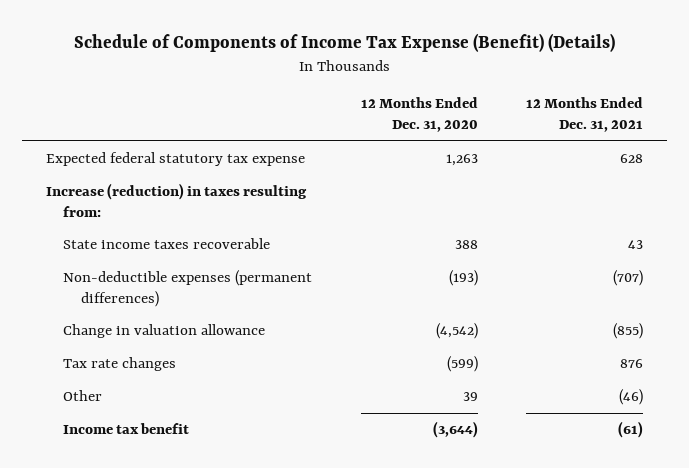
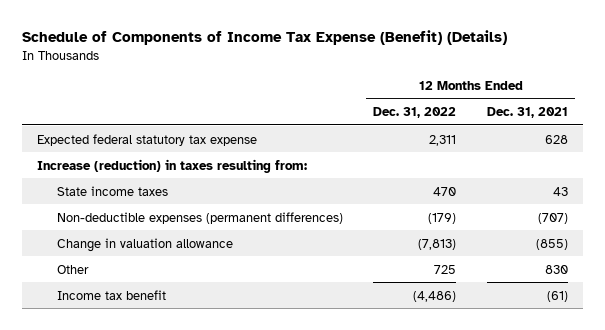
- | 12 Months Ended Dec. 31, 2020 | 12 Months Ended Dec. 31, 2021
+ | 12 Months Ended Dec. 31, 2022 | 12 Months Ended Dec. 31, 2021
- State income taxes recoverable | 388 | 43
+ State income taxes | 470 | 43
- Tax rate changes | (599) | 876
- Other | 39 | (46)
+ Other | 725 | 830

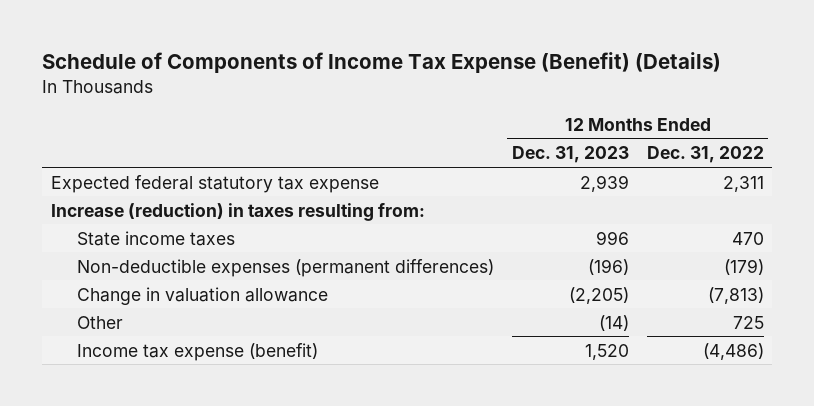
- | 12 Months Ended Dec. 31, 2022 | 12 Months Ended Dec. 31, 2021
+ | 12 Months Ended Dec. 31, 2023 | 12 Months Ended Dec. 31, 2022
- Income tax benefit | (4,486) | (61)
+ Income tax expense (benefit) | 1,520 | (4,486)

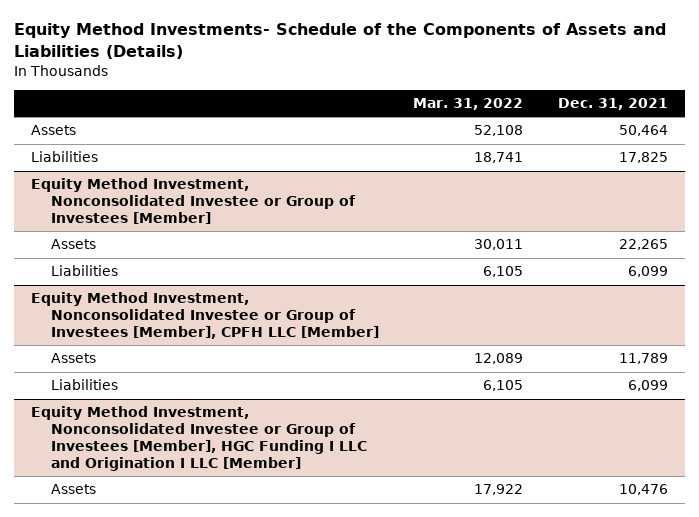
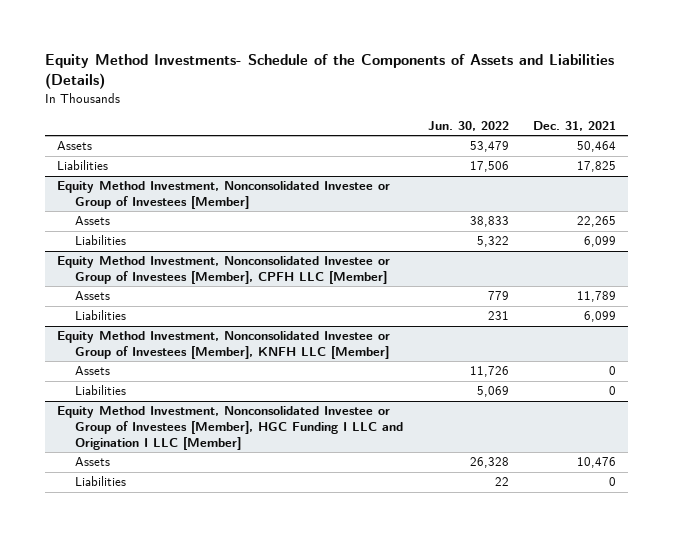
- | Mar. 31, 2022 | Dec. 31, 2021
+ | Jun. 30, 2022 | Dec. 31, 2021
+ Equity Method Investment, Nonconsolidated Investee or Group of Investees [Member], KNFH LLC [Member]
+ Assets | 11,726 | 0
+ Liabilities | 5,069 | 0
@ Equity Method Investment, Nonconsolidated Investee or Group of Investees [Member], HGC Funding I LLC and Origination I LLC [Member]
+ Liabilities | 22 | 0

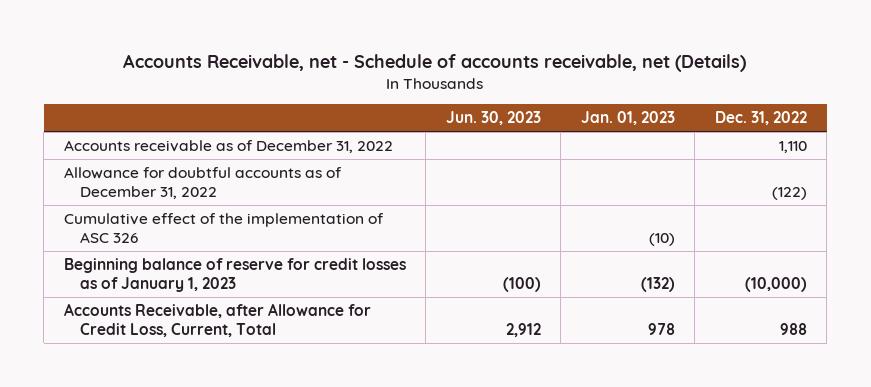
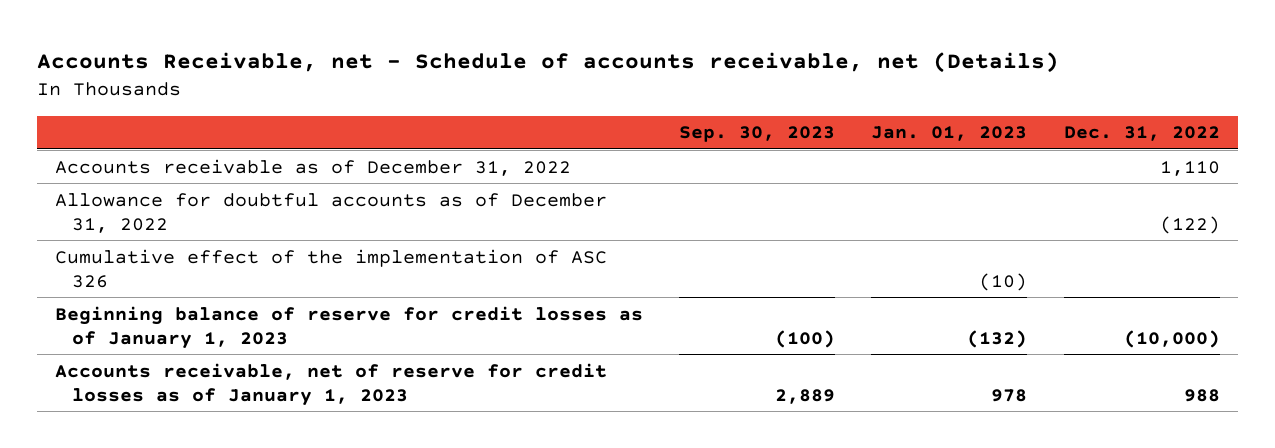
- | Jun. 30, 2023 | Jan. 01, 2023 | Dec. 31, 2022
+ | Sep. 30, 2023 | Jan. 01, 2023 | Dec. 31, 2022
- Accounts Receivable, after Allowance for Credit Loss, Current, Total | 2,912 | 978 | 988
+ Accounts receivable, net of reserve for credit losses as of January 1, 2023 | 2,889 | 978 | 988

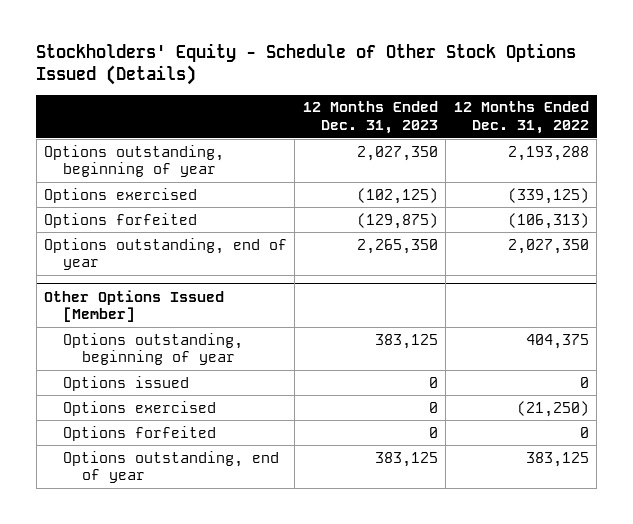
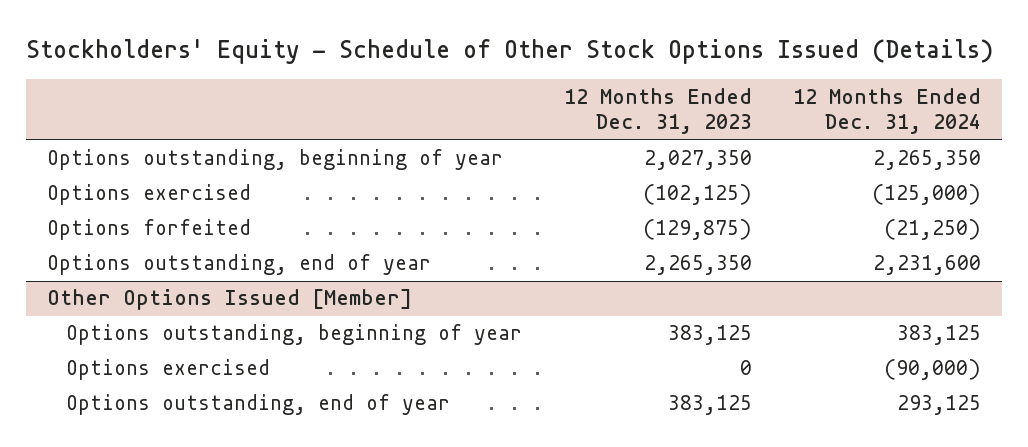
- | 12 Months Ended Dec. 31, 2023 | 12 Months Ended Dec. 31, 2022
+ | 12 Months Ended Dec. 31, 2023 | 12 Months Ended Dec. 31, 2024
@ Other Options Issued [Member]
- Options issued | 0 | 0
- Options forfeited | 0 | 0

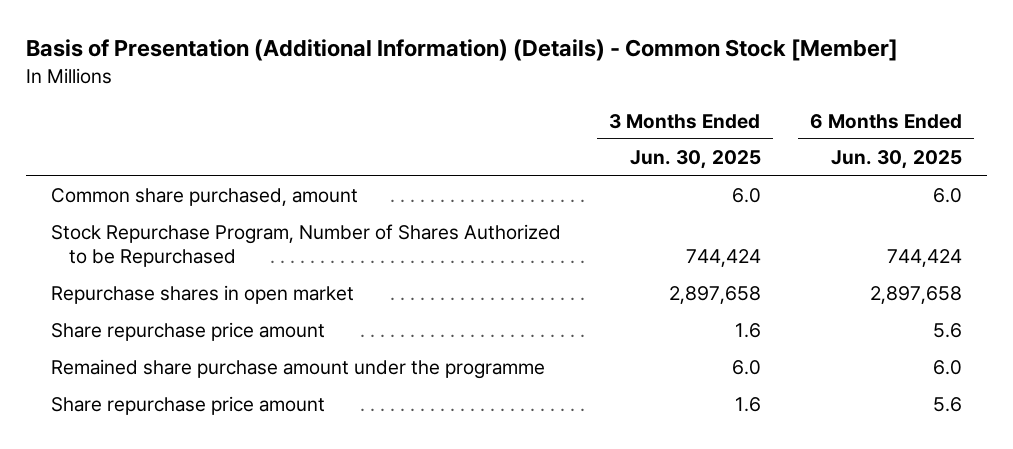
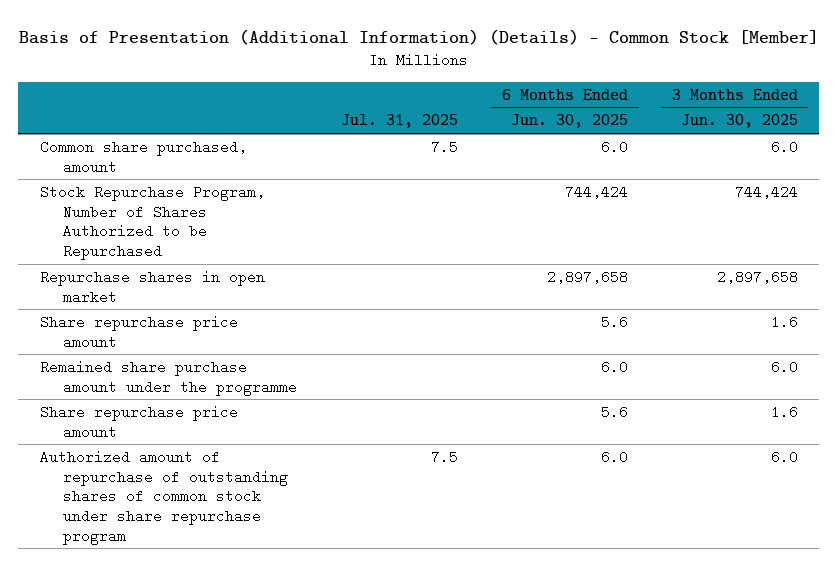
- | 3 Months Ended Jun. 30, 2025 | 6 Months Ended Jun. 30, 2025
+ | Jul. 31, 2025 | 6 Months Ended Jun. 30, 2025 | 3 Months Ended Jun. 30, 2025
+ Authorized amount of repurchase of outstanding shares of common stock under share repurchase program | 7.5 | 6.0 | 6.0

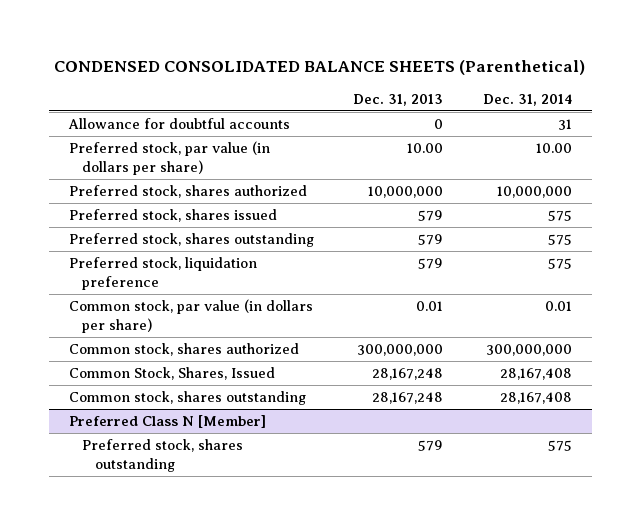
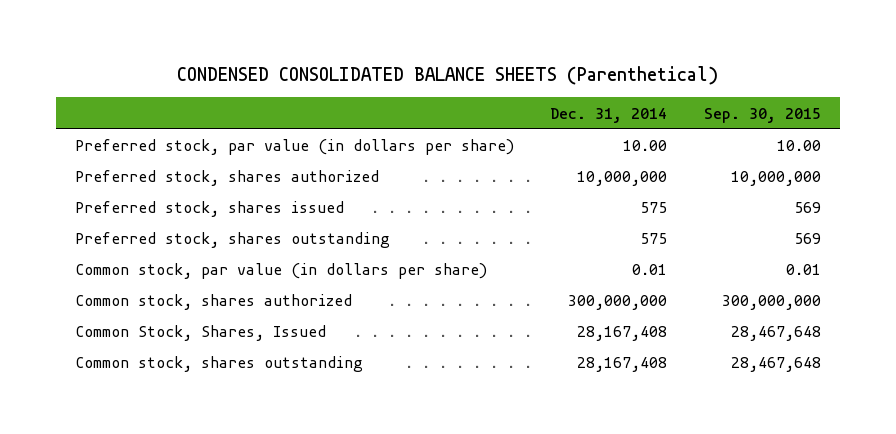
- | Dec. 31, 2013 | Dec. 31, 2014
+ | Dec. 31, 2014 | Sep. 30, 2015
- Allowance for doubtful accounts | 0 | 31
- Preferred stock, liquidation preference | 579 | 575
- Preferred Class N [Member]
- Preferred stock, shares outstanding | 579 | 575

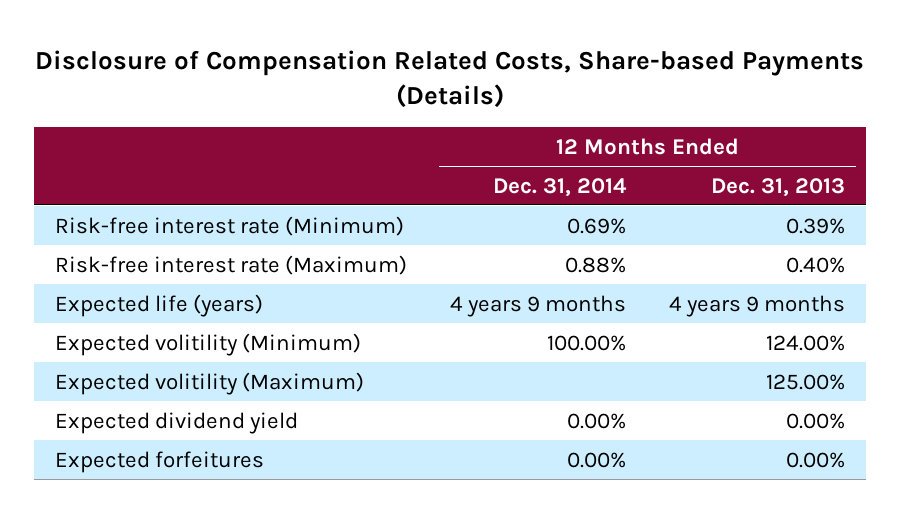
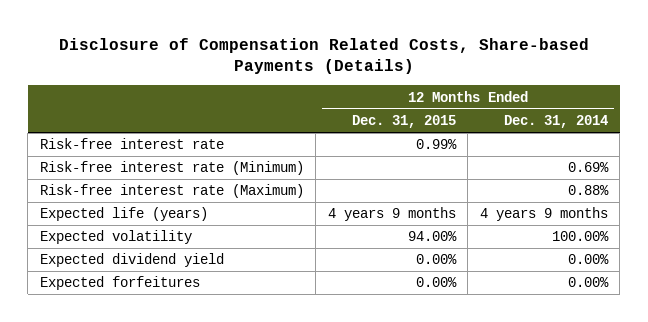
- | 12 Months Ended Dec. 31, 2014 | 12 Months Ended Dec. 31, 2013
+ | 12 Months Ended Dec. 31, 2015 | 12 Months Ended Dec. 31, 2014
+ Risk-free interest rate | 0.99% |
- Expected volitility (Minimum) | 100.00% | 124.00%
- Expected volitility (Maximum) | | 125.00%
+ Expected volatility | 94.00% | 100.00%

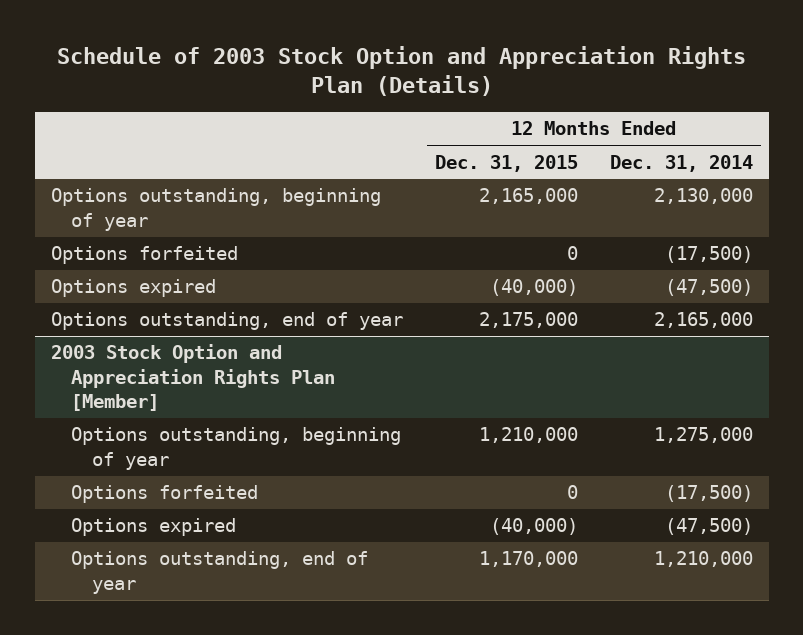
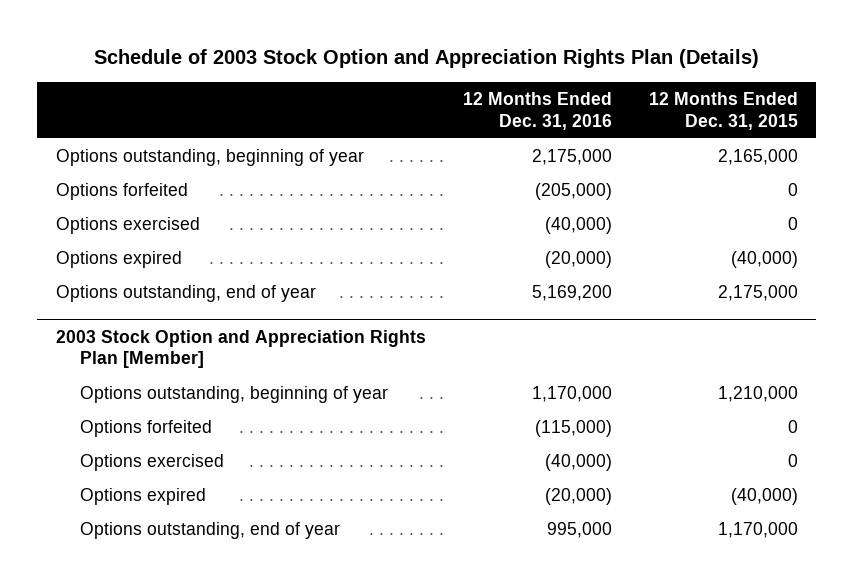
- | 12 Months Ended Dec. 31, 2015 | 12 Months Ended Dec. 31, 2014
+ | 12 Months Ended Dec. 31, 2016 | 12 Months Ended Dec. 31, 2015
+ Options exercised | (40,000) | 0
@ 2003 Stock Option and Appreciation Rights Plan [Member]
+ Options exercised | (40,000) | 0

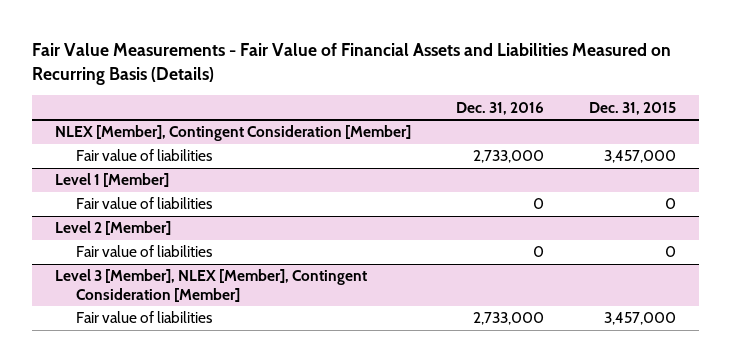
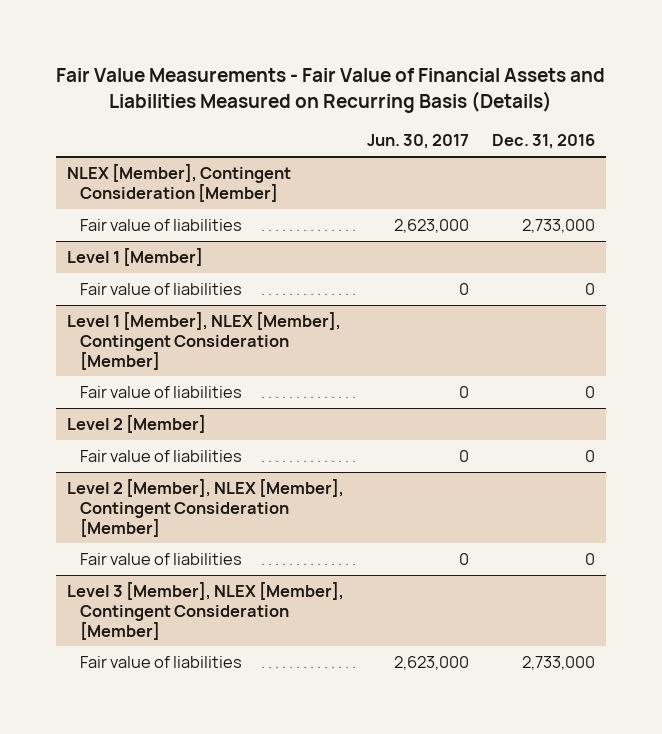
- | Dec. 31, 2016 | Dec. 31, 2015
+ | Jun. 30, 2017 | Dec. 31, 2016
+ Level 1 [Member], NLEX [Member], Contingent Consideration [Member]
+ Fair value of liabilities | 0 | 0
+ Level 2 [Member], NLEX [Member], Contingent Consideration [Member]
+ Fair value of liabilities | 0 | 0

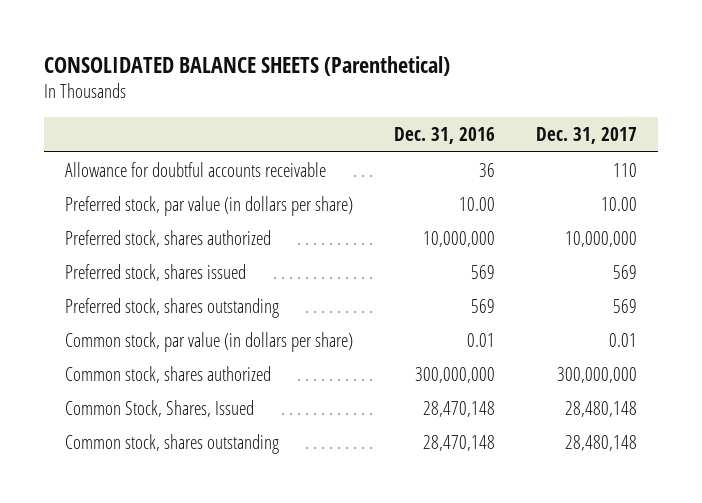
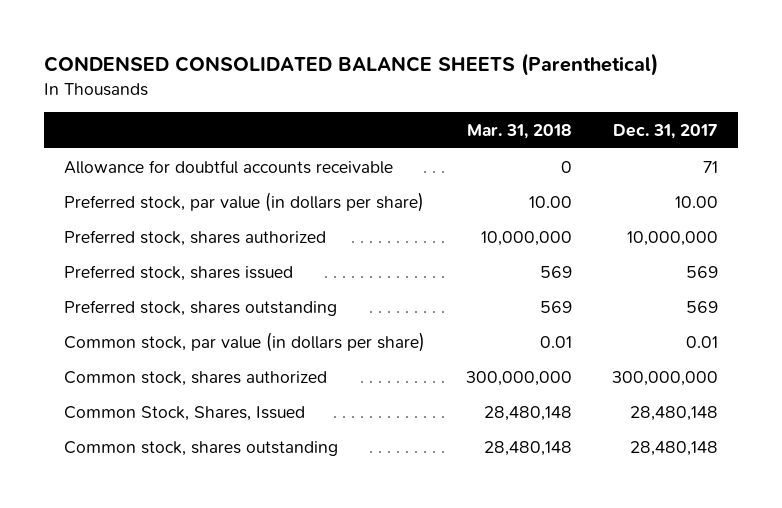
- CONSOLIDATED BALANCE SHEETS (Parenthetical)
+ CONDENSED CONSOLIDATED BALANCE SHEETS (Parenthetical)
- | Dec. 31, 2016 | Dec. 31, 2017
+ | Mar. 31, 2018 | Dec. 31, 2017
- Allowance for doubtful accounts receivable | 36 | 110
+ Allowance for doubtful accounts receivable | 0 | 71

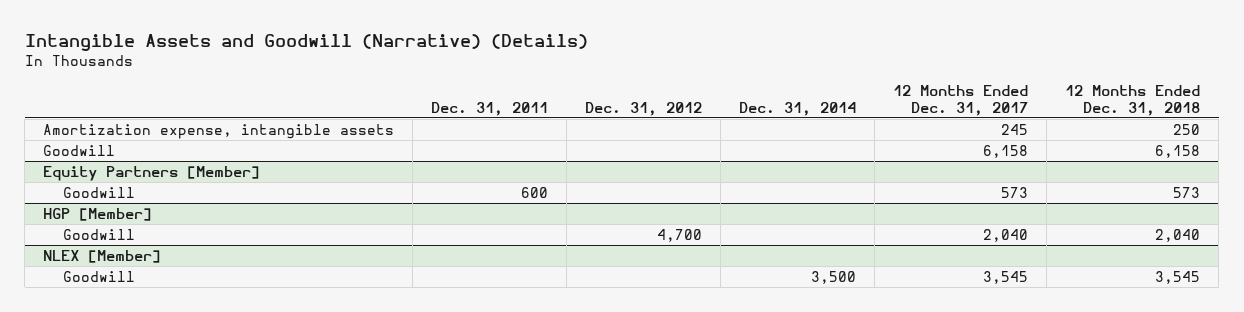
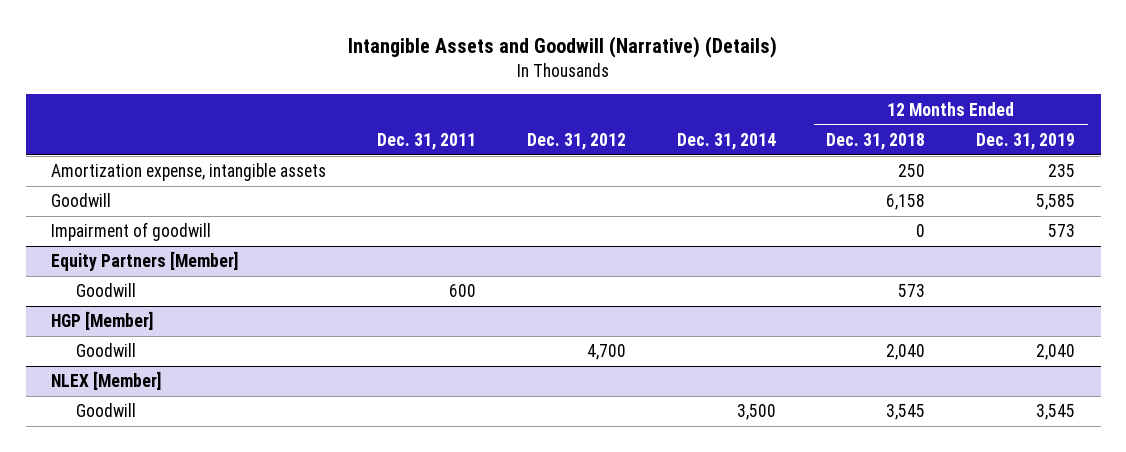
- | Dec. 31, 2011 | Dec. 31, 2012 | Dec. 31, 2014 | 12 Months Ended Dec. 31, 2017 | 12 Months Ended Dec. 31, 2018
+ | Dec. 31, 2011 | Dec. 31, 2012 | Dec. 31, 2014 | 12 Months Ended Dec. 31, 2018 | 12 Months Ended Dec. 31, 2019
+ Impairment of goodwill | | | | 0 | 573

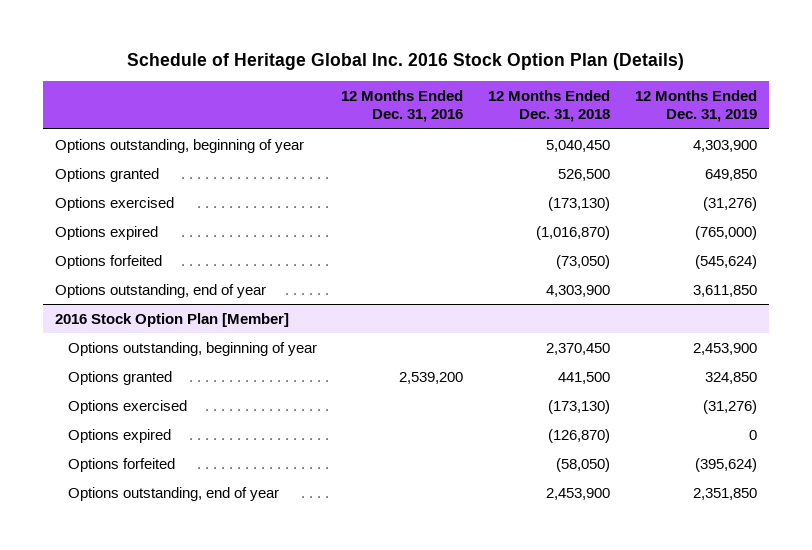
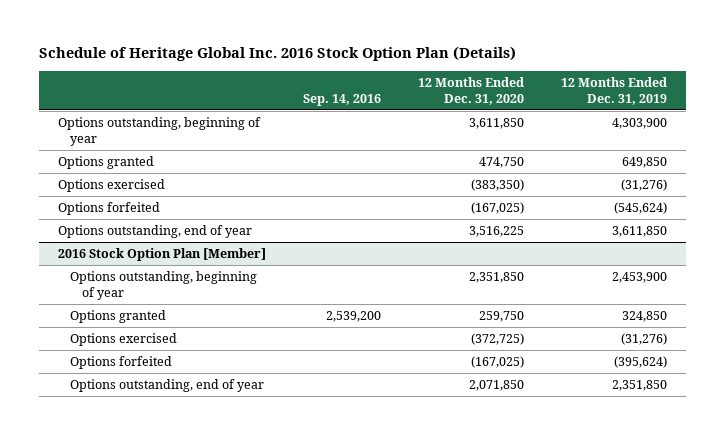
- | 12 Months Ended Dec. 31, 2016 | 12 Months Ended Dec. 31, 2018 | 12 Months Ended Dec. 31, 2019
+ | Sep. 14, 2016 | 12 Months Ended Dec. 31, 2020 | 12 Months Ended Dec. 31, 2019
- Options expired | | (1,016,870) | (765,000)
@ 2016 Stock Option Plan [Member]
- Options expired | | (126,870) | 0

